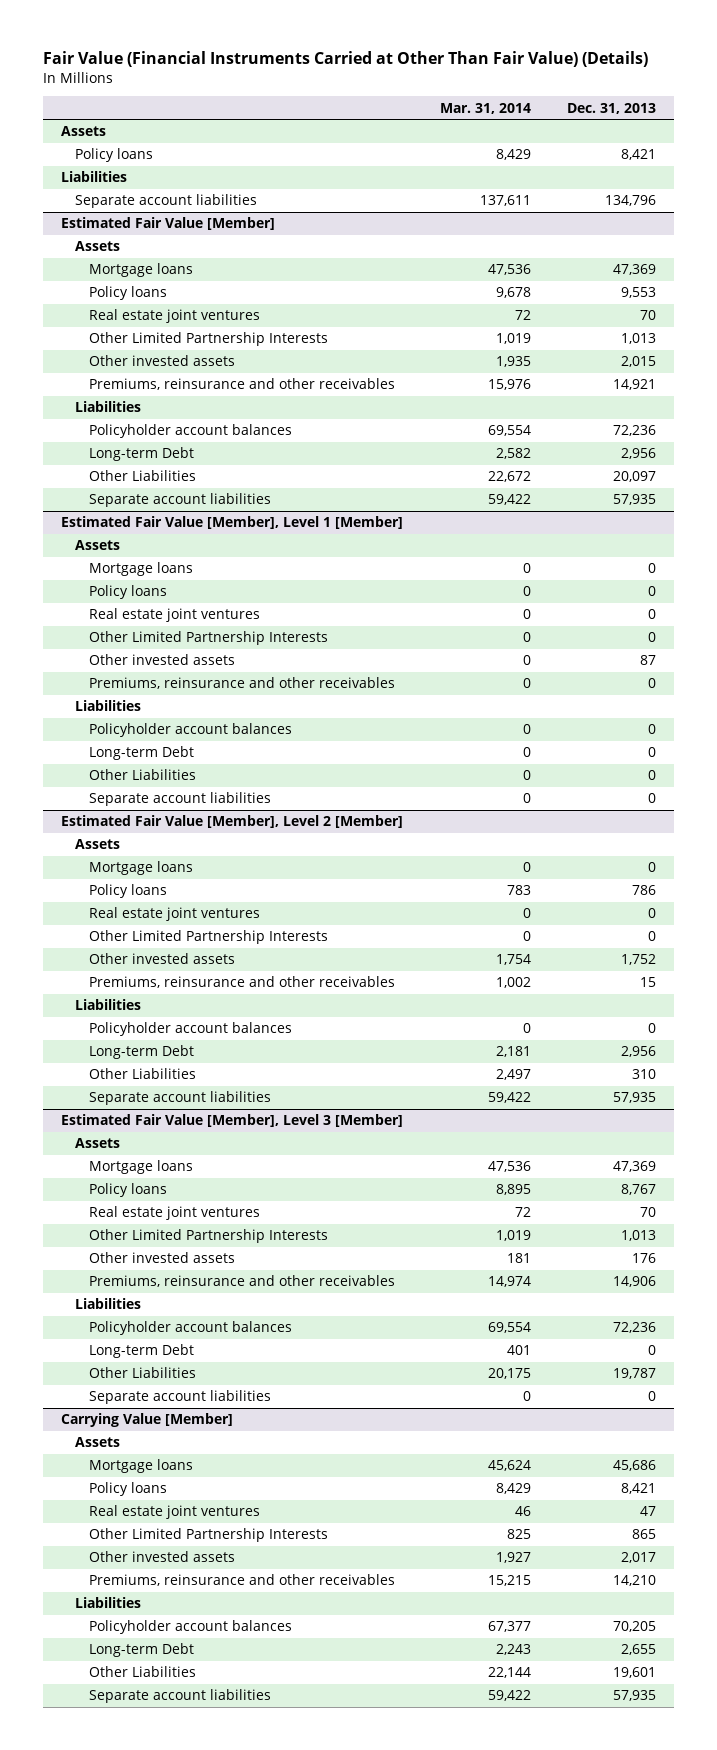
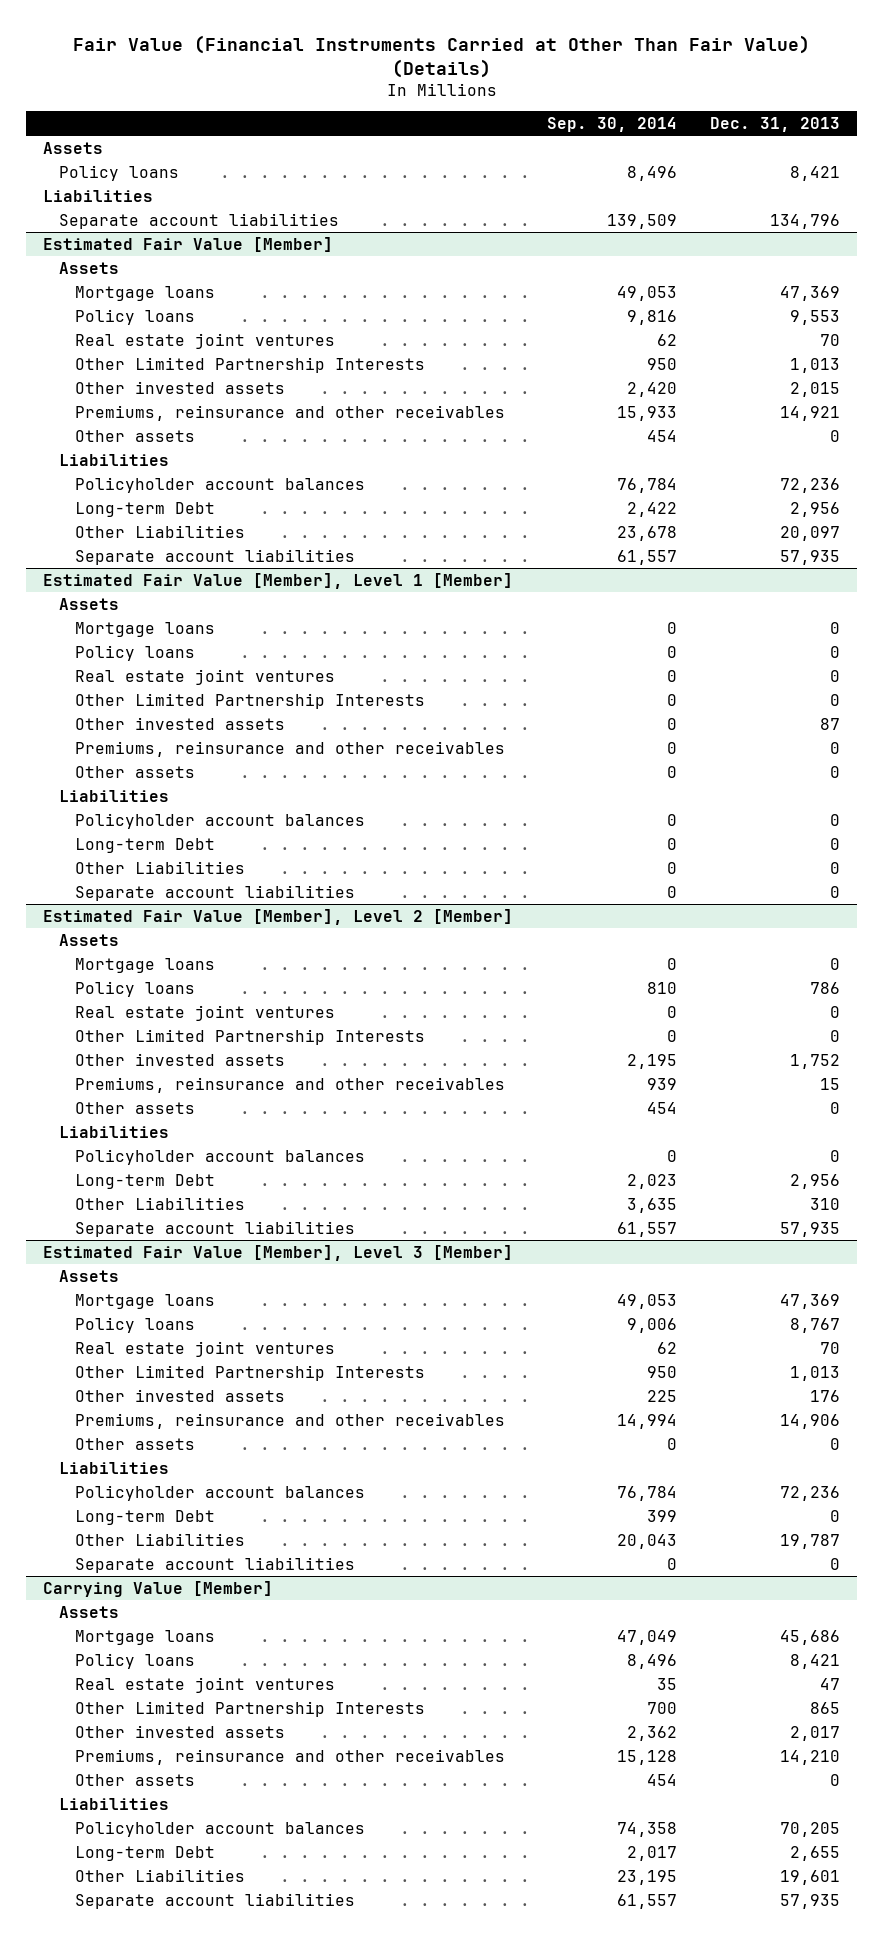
- | Mar. 31, 2014 | Dec. 31, 2013
+ | Sep. 30, 2014 | Dec. 31, 2013
@ Estimated Fair Value [Member]
+ Other assets | 454 | 0
@ Estimated Fair Value [Member], Level 1 [Member]
+ Other assets | 0 | 0
@ Estimated Fair Value [Member], Level 2 [Member]
+ Other assets | 454 | 0
@ Estimated Fair Value [Member], Level 3 [Member]
+ Other assets | 0 | 0
@ Carrying Value [Member]
+ Other assets | 454 | 0

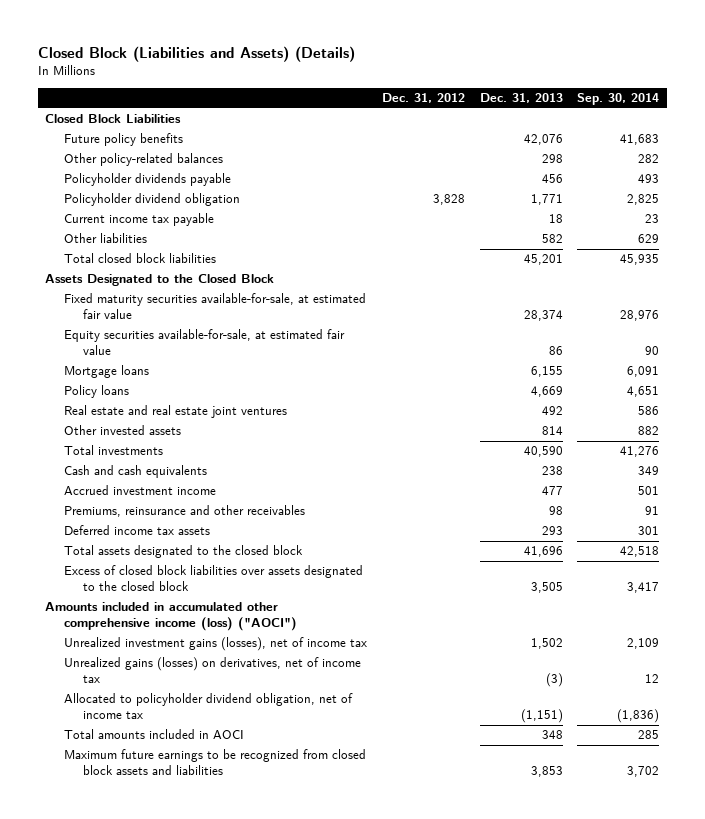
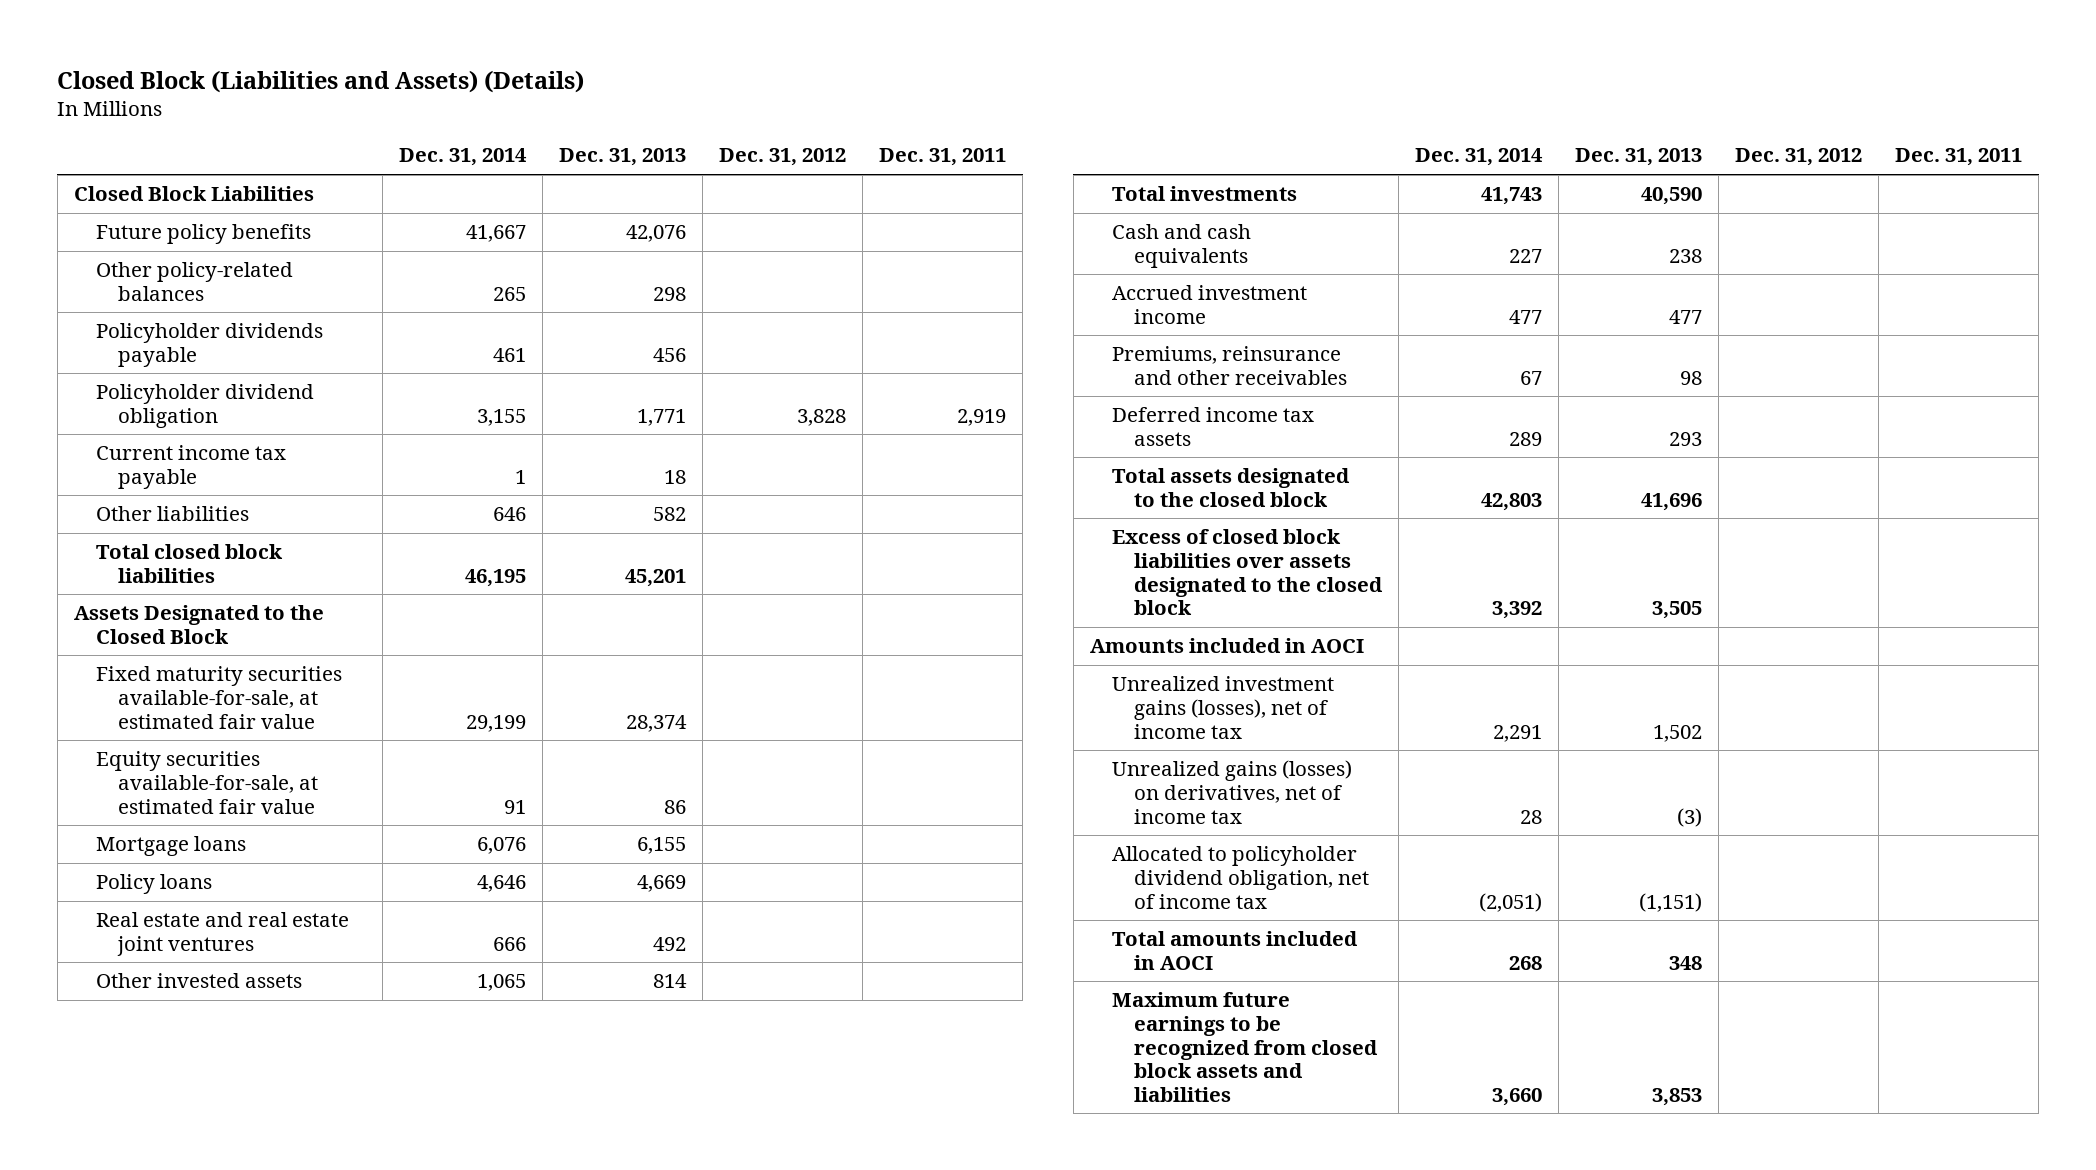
- | Dec. 31, 2012 | Dec. 31, 2013 | Sep. 30, 2014
+ | Dec. 31, 2014 | Dec. 31, 2013 | Dec. 31, 2012 | Dec. 31, 2011
- Amounts included in accumulated other comprehensive income (loss) ("AOCI")
+ Amounts included in AOCI

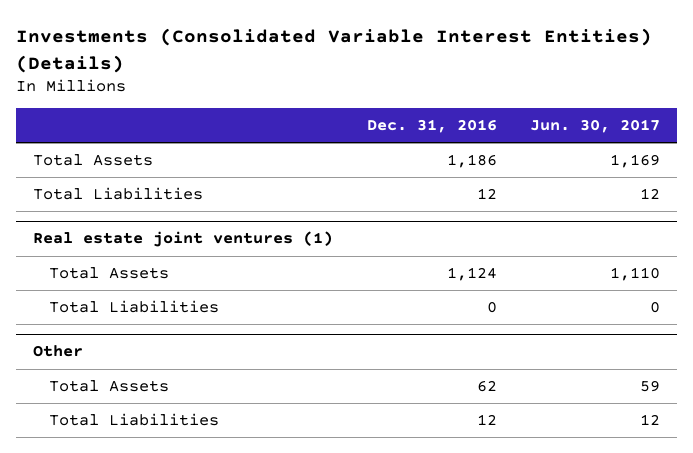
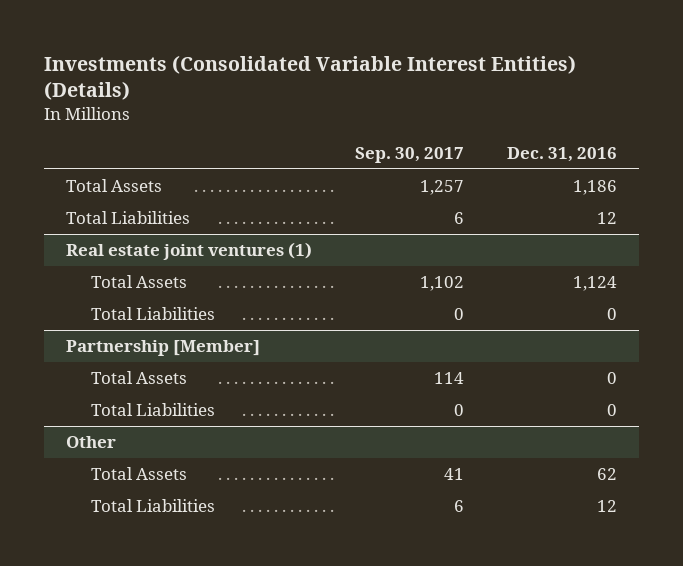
- | Dec. 31, 2016 | Jun. 30, 2017
+ | Sep. 30, 2017 | Dec. 31, 2016
+ Partnership [Member]
+ Total Assets | 114 | 0
+ Total Liabilities | 0 | 0

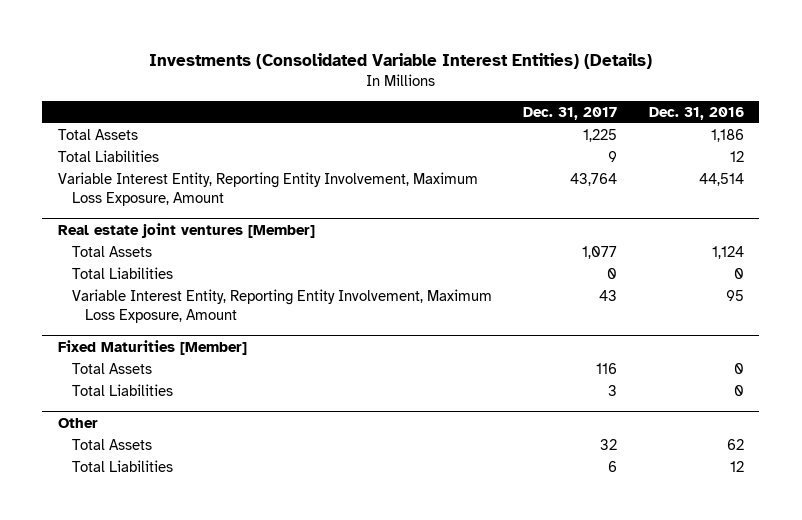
- | Sep. 30, 2017 | Dec. 31, 2016
+ | Dec. 31, 2017 | Dec. 31, 2016
- Real estate joint ventures (1)
+ Variable Interest Entity, Reporting Entity Involvement, Maximum Loss Exposure, Amount | 43,764 | 44,514
+ Real estate joint ventures [Member]
- Partnership [Member]
+ Variable Interest Entity, Reporting Entity Involvement, Maximum Loss Exposure, Amount | 43 | 95
+ Fixed Maturities [Member]

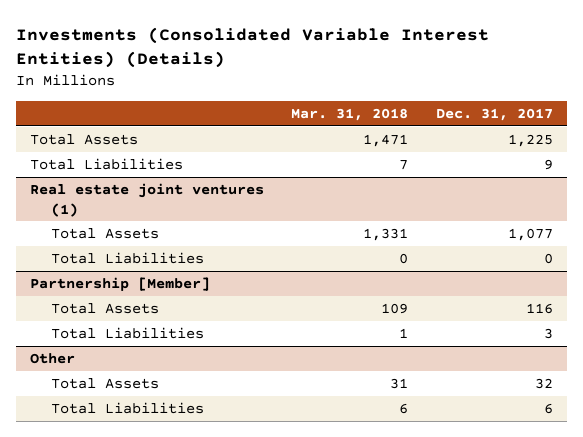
- | Dec. 31, 2017 | Dec. 31, 2016
+ | Mar. 31, 2018 | Dec. 31, 2017
- Variable Interest Entity, Reporting Entity Involvement, Maximum Loss Exposure, Amount | 43,764 | 44,514
- Real estate joint ventures [Member]
+ Real estate joint ventures (1)
- Variable Interest Entity, Reporting Entity Involvement, Maximum Loss Exposure, Amount | 43 | 95
- Fixed Maturities [Member]
+ Partnership [Member]

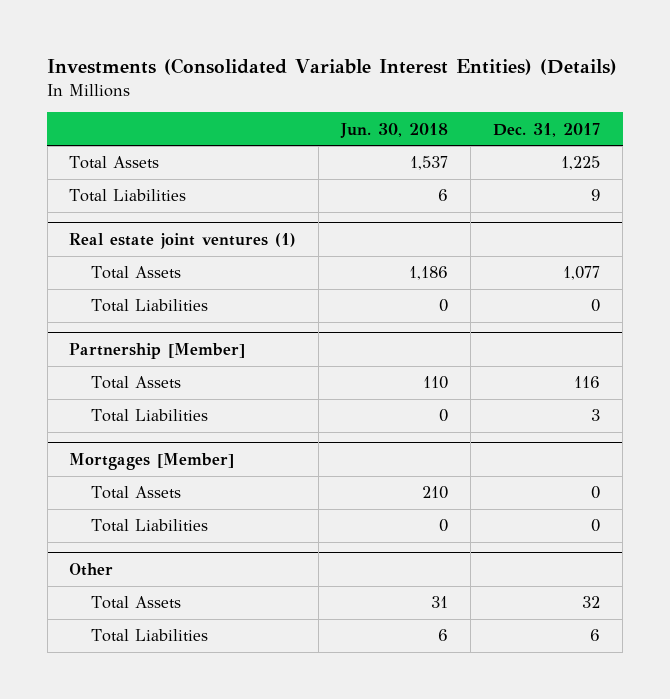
- | Mar. 31, 2018 | Dec. 31, 2017
+ | Jun. 30, 2018 | Dec. 31, 2017
+ Mortgages [Member]
+ Total Assets | 210 | 0
+ Total Liabilities | 0 | 0

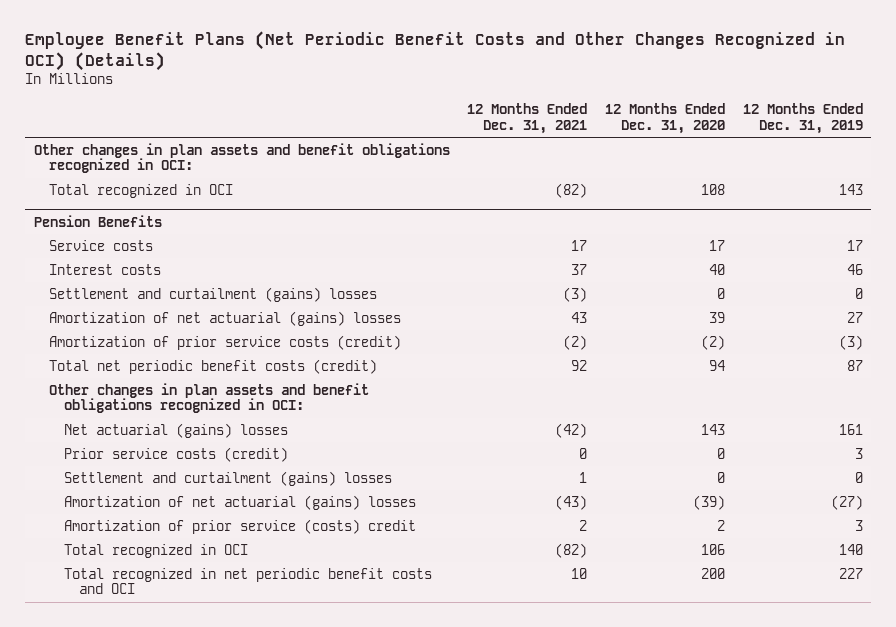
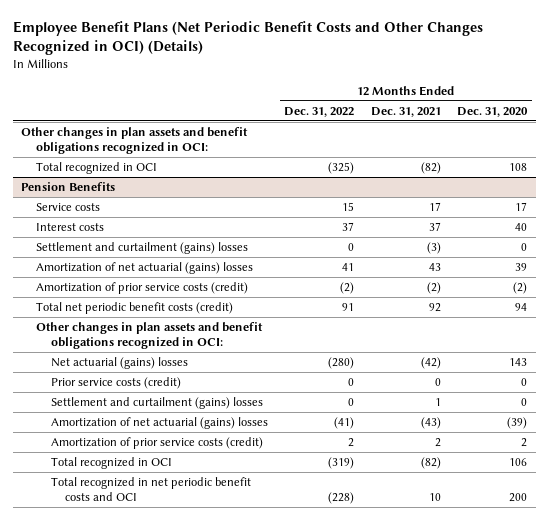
- | 12 Months Ended Dec. 31, 2021 | 12 Months Ended Dec. 31, 2020 | 12 Months Ended Dec. 31, 2019
+ | 12 Months Ended Dec. 31, 2022 | 12 Months Ended Dec. 31, 2021 | 12 Months Ended Dec. 31, 2020
@ Pension Benefits
- Amortization of prior service (costs) credit | 2 | 2 | 3
+ Amortization of prior service costs (credit) | 2 | 2 | 2

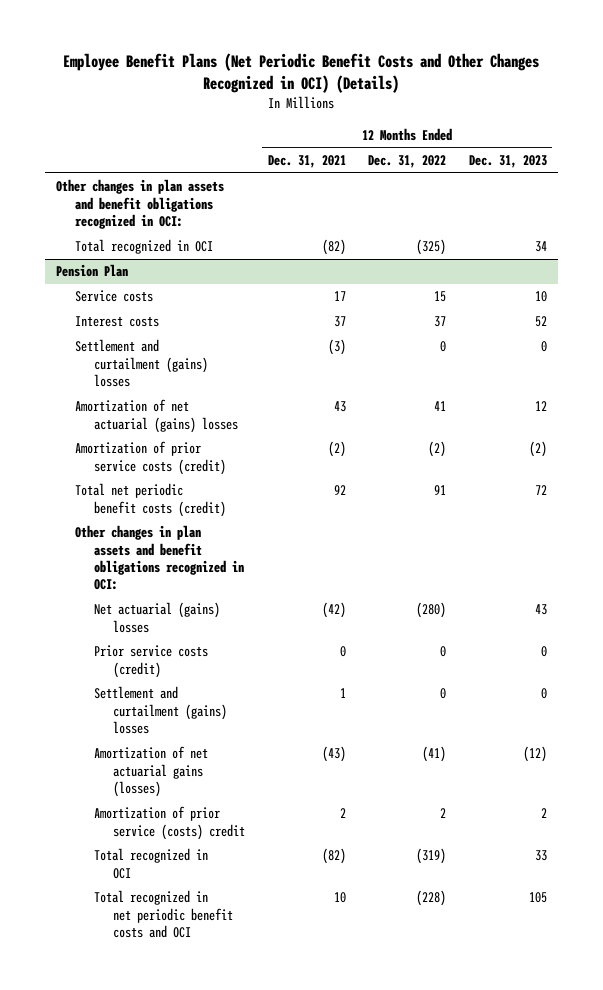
- | 12 Months Ended Dec. 31, 2022 | 12 Months Ended Dec. 31, 2021 | 12 Months Ended Dec. 31, 2020
+ | 12 Months Ended Dec. 31, 2021 | 12 Months Ended Dec. 31, 2022 | 12 Months Ended Dec. 31, 2023
- Pension Benefits
+ Pension Plan
- Amortization of net actuarial (gains) losses | (41) | (43) | (39)
- Amortization of prior service costs (credit) | 2 | 2 | 2
+ Amortization of net actuarial gains (losses) | (43) | (41) | (12)
+ Amortization of prior service (costs) credit | 2 | 2 | 2

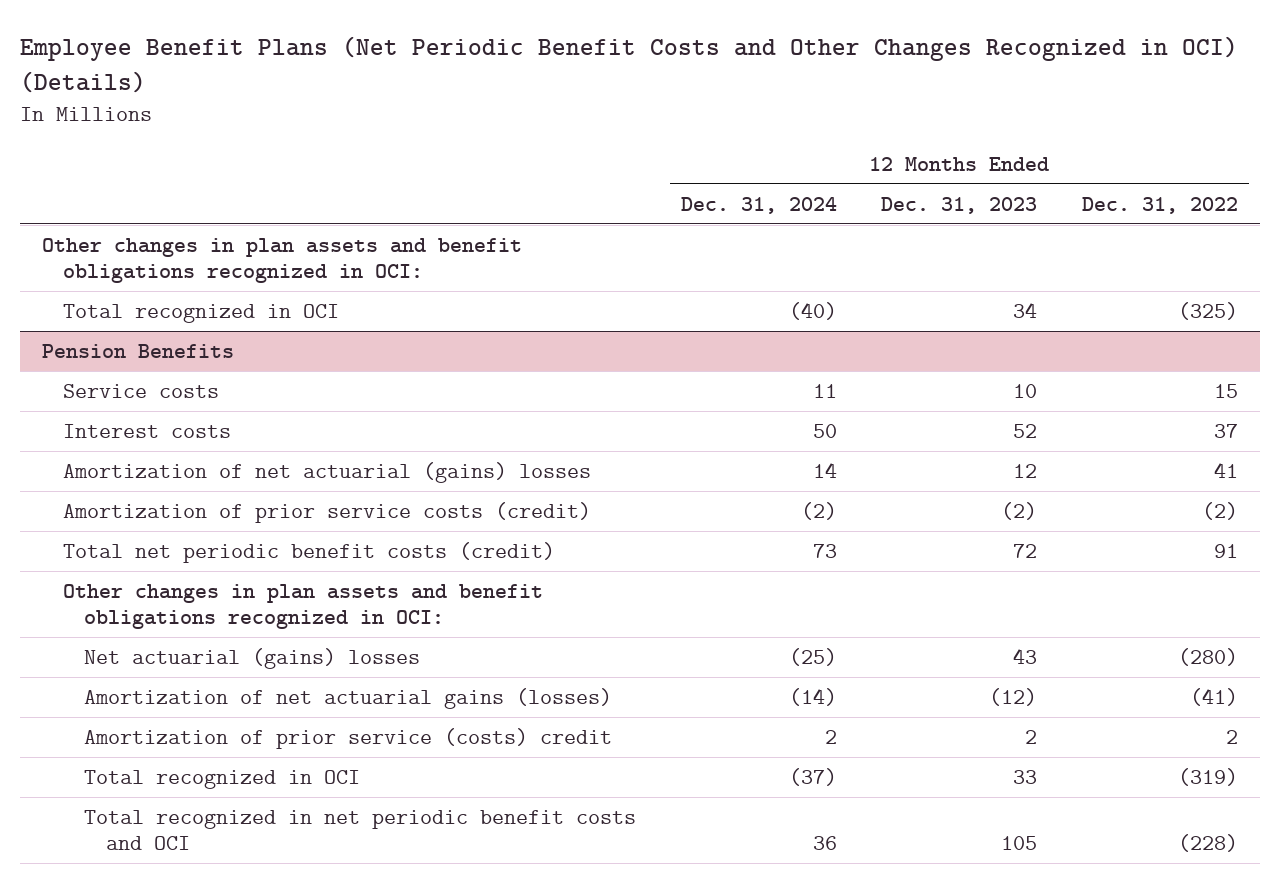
- | 12 Months Ended Dec. 31, 2021 | 12 Months Ended Dec. 31, 2022 | 12 Months Ended Dec. 31, 2023
+ | 12 Months Ended Dec. 31, 2024 | 12 Months Ended Dec. 31, 2023 | 12 Months Ended Dec. 31, 2022
- Pension Plan
+ Pension Benefits
- Settlement and curtailment (gains) losses | (3) | 0 | 0
- Prior service costs (credit) | 0 | 0 | 0
- Settlement and curtailment (gains) losses | 1 | 0 | 0

